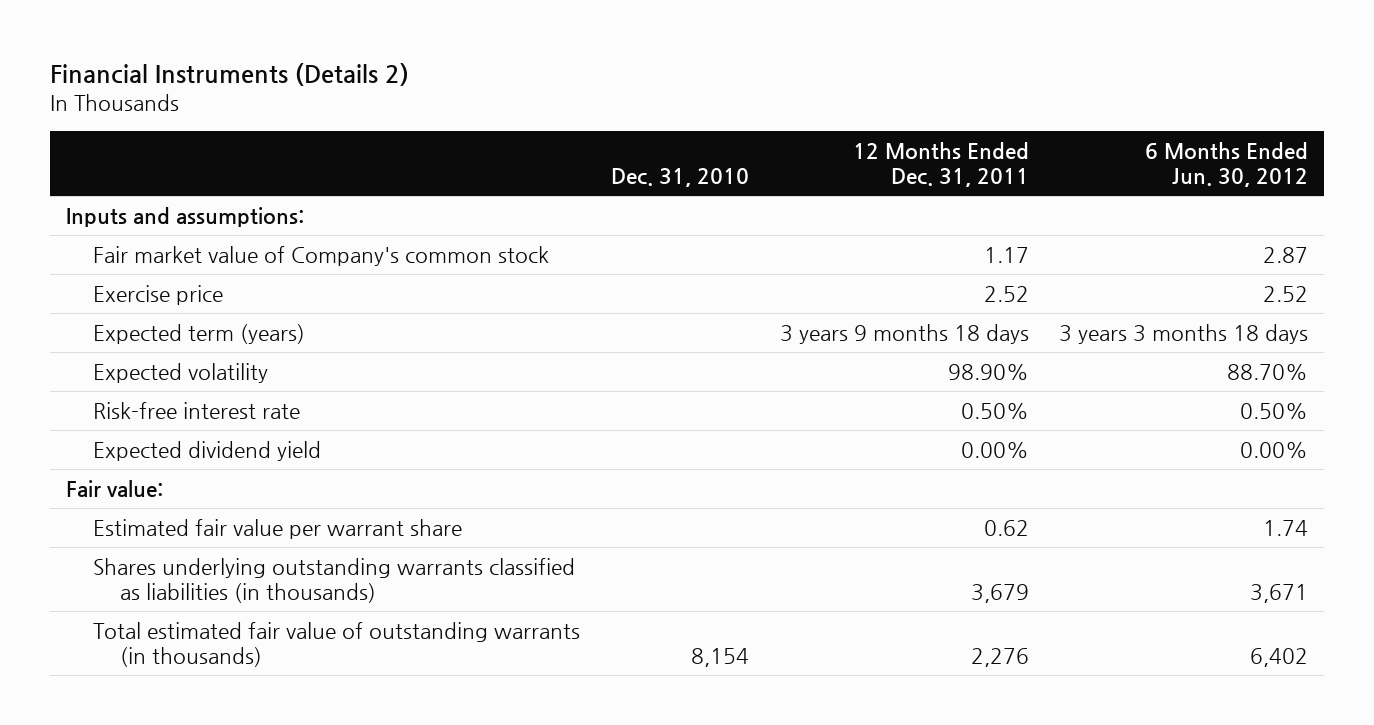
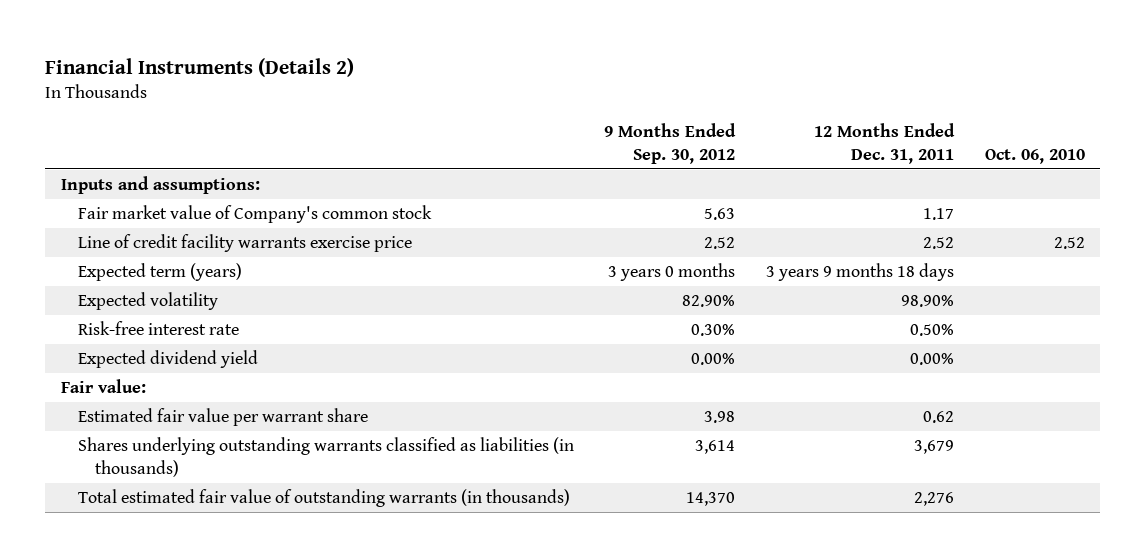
- | Dec. 31, 2010 | 12 Months Ended Dec. 31, 2011 | 6 Months Ended Jun. 30, 2012
+ | 9 Months Ended Sep. 30, 2012 | 12 Months Ended Dec. 31, 2011 | Oct. 06, 2010
- Exercise price | | 2.52 | 2.52
+ Line of credit facility warrants exercise price | 2.52 | 2.52 | 2.52

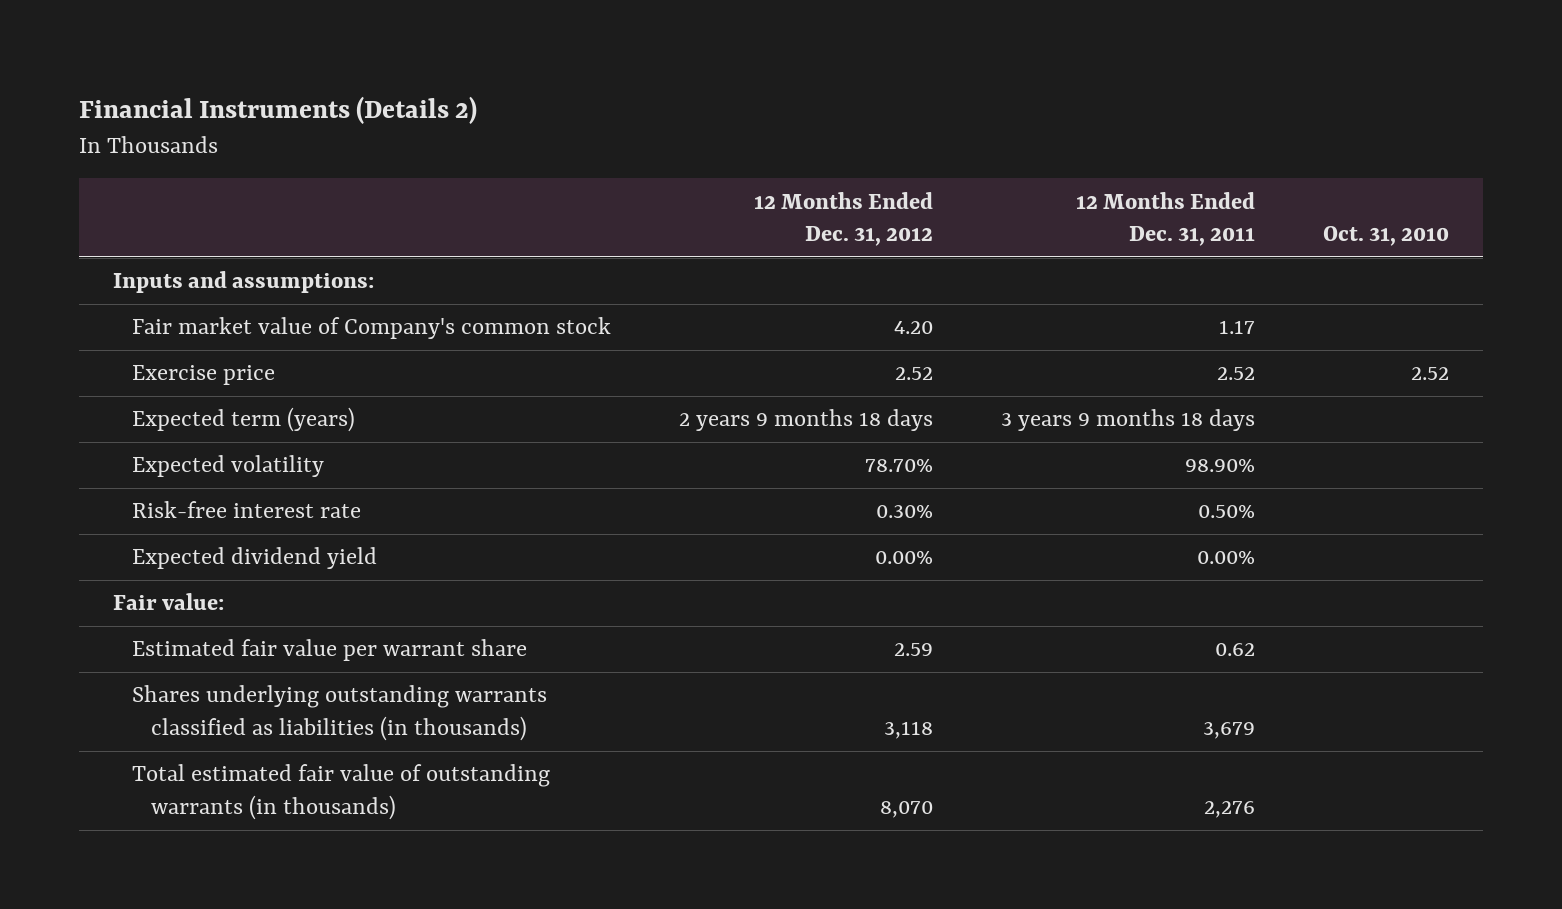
- | 9 Months Ended Sep. 30, 2012 | 12 Months Ended Dec. 31, 2011 | Oct. 06, 2010
+ | 12 Months Ended Dec. 31, 2012 | 12 Months Ended Dec. 31, 2011 | Oct. 31, 2010
- Line of credit facility warrants exercise price | 2.52 | 2.52 | 2.52
+ Exercise price | 2.52 | 2.52 | 2.52

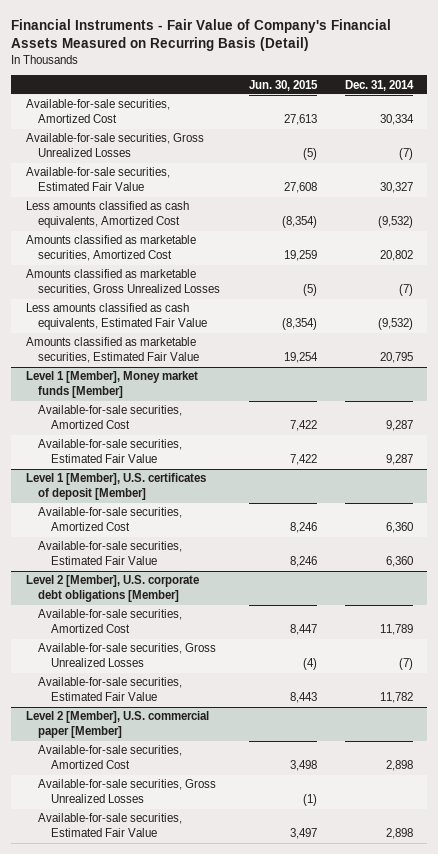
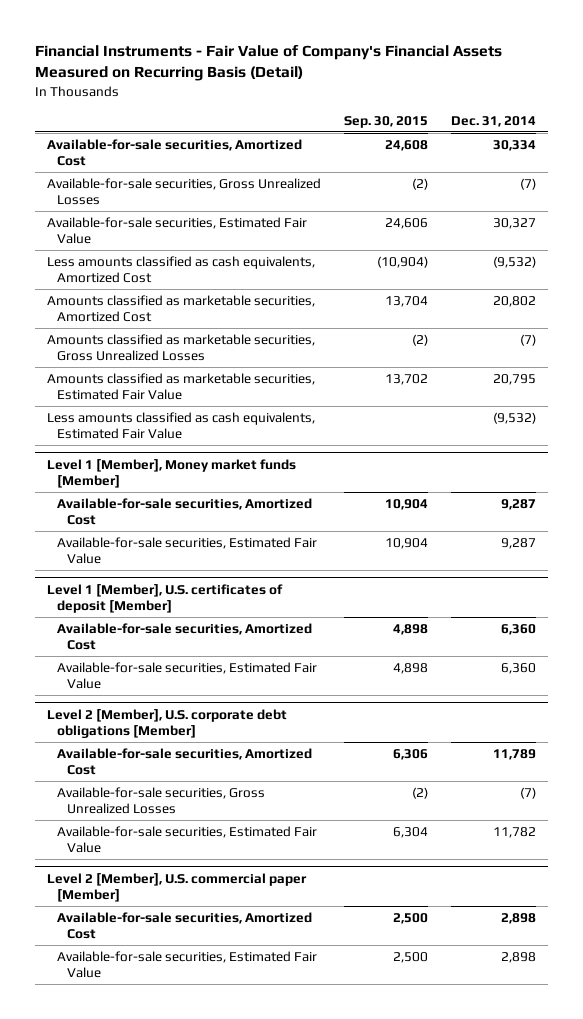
- | Jun. 30, 2015 | Dec. 31, 2014
+ | Sep. 30, 2015 | Dec. 31, 2014
moved down: Less amounts classified as cash equivalents, Estimated Fair Value | | (9,532)
@ Level 2 [Member], U.S. commercial paper [Member]
- Available-for-sale securities, Gross Unrealized Losses | (1) |

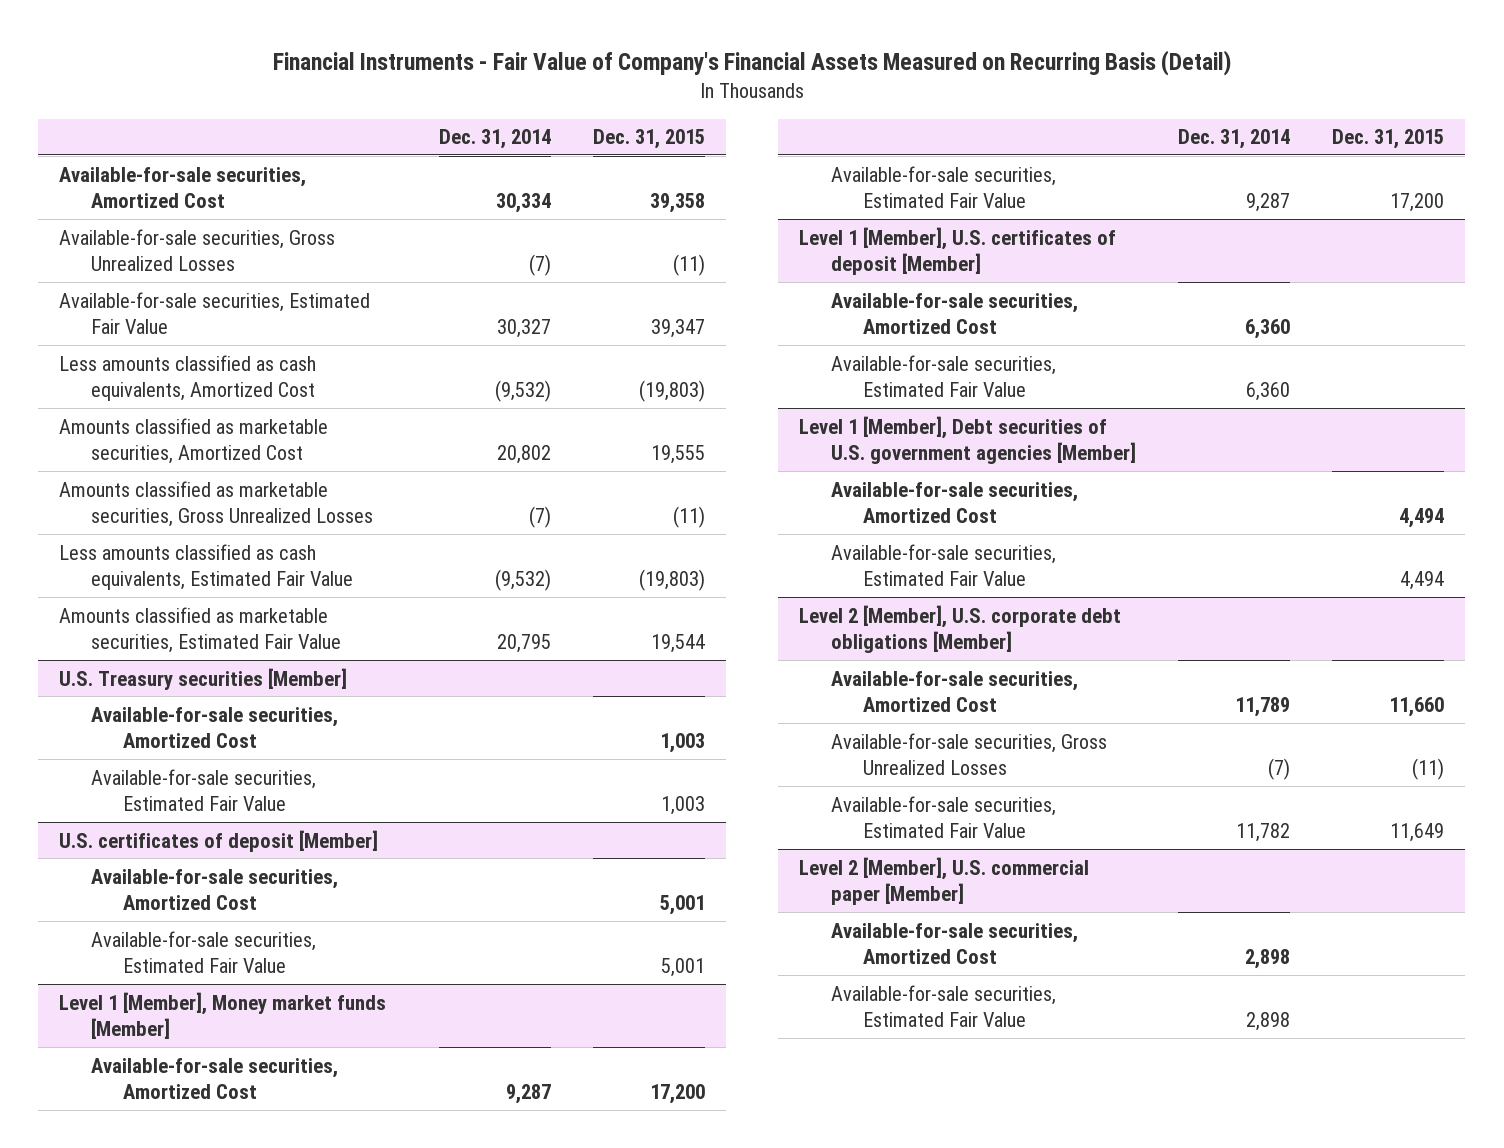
- | Sep. 30, 2015 | Dec. 31, 2014
+ | Dec. 31, 2014 | Dec. 31, 2015
moved down: Amounts classified as marketable securities, Estimated Fair Value | 20,795 | 19,544
+ U.S. Treasury securities [Member]
+ Available-for-sale securities, Amortized Cost | | 1,003
+ Available-for-sale securities, Estimated Fair Value | | 1,003
+ U.S. certificates of deposit [Member]
+ Available-for-sale securities, Amortized Cost | | 5,001
+ Available-for-sale securities, Estimated Fair Value | | 5,001
+ Level 1 [Member], Debt securities of U.S. government agencies [Member]
+ Available-for-sale securities, Amortized Cost | | 4,494
+ Available-for-sale securities, Estimated Fair Value | | 4,494

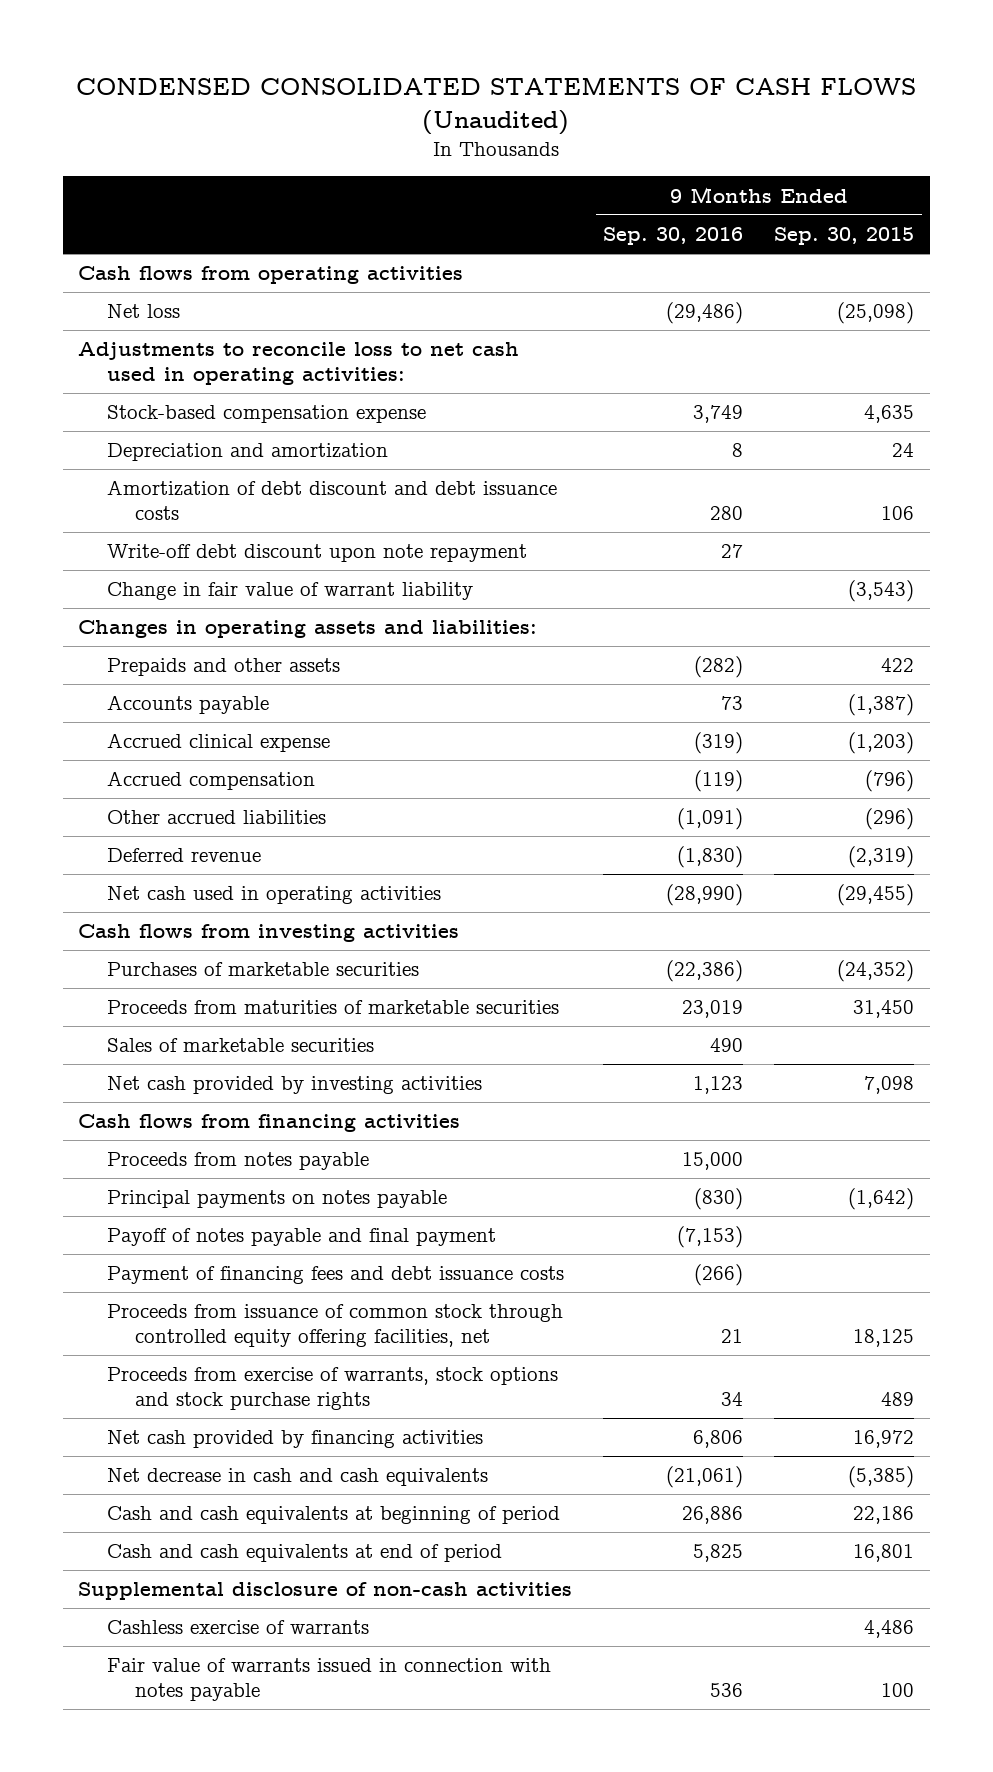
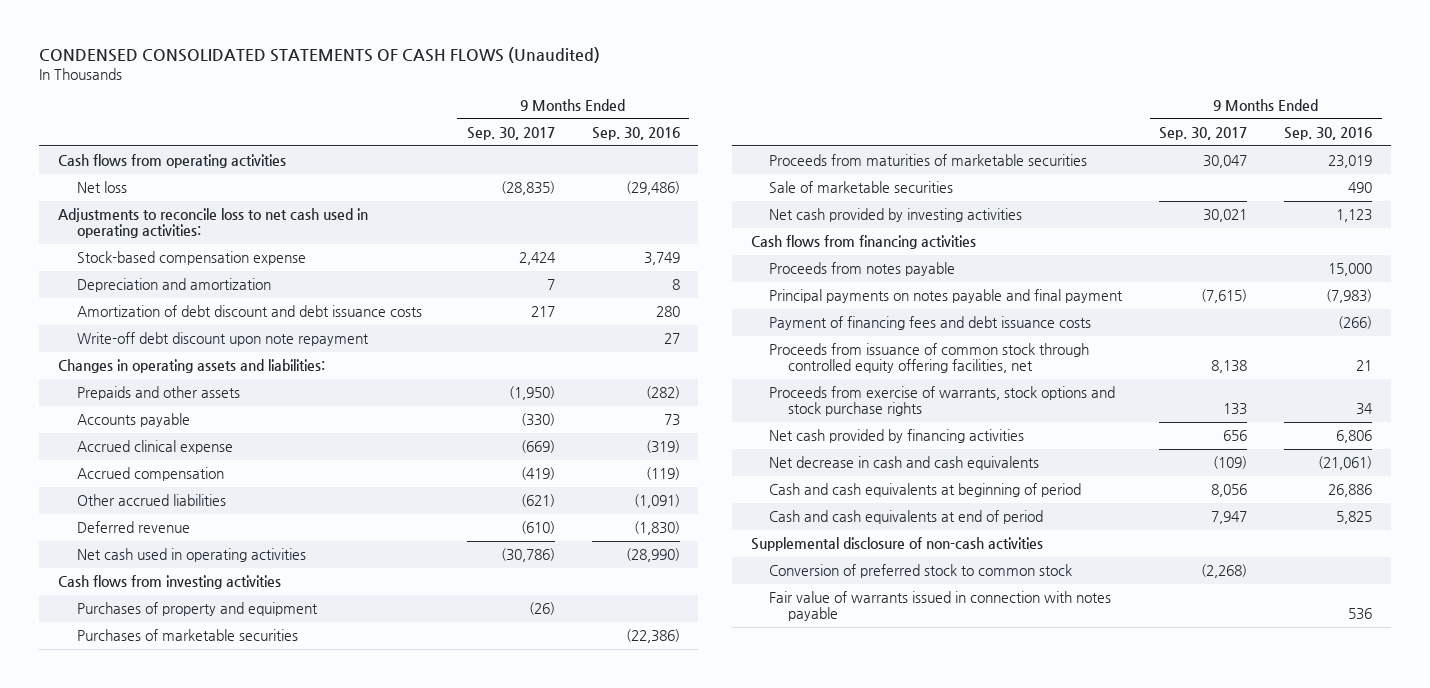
- | 9 Months Ended Sep. 30, 2016 | 9 Months Ended Sep. 30, 2015
+ | 9 Months Ended Sep. 30, 2017 | 9 Months Ended Sep. 30, 2016
- Change in fair value of warrant liability | | (3,543)
+ Purchases of property and equipment | (26) |
- Sales of marketable securities | 490 |
+ Sale of marketable securities | | 490
- Principal payments on notes payable | (830) | (1,642)
- Payoff of notes payable and final payment | (7,153) |
+ Principal payments on notes payable and final payment | (7,615) | (7,983)
- Cashless exercise of warrants | | 4,486
+ Conversion of preferred stock to common stock | (2,268) |

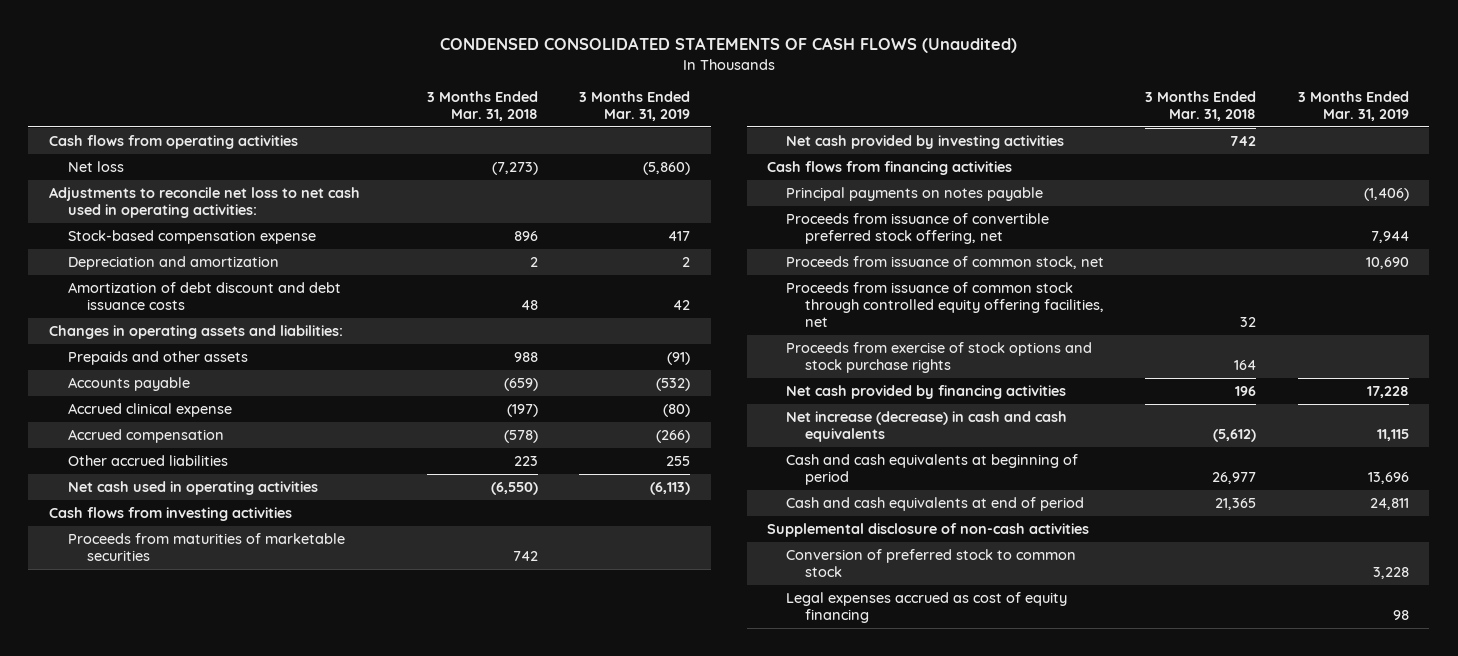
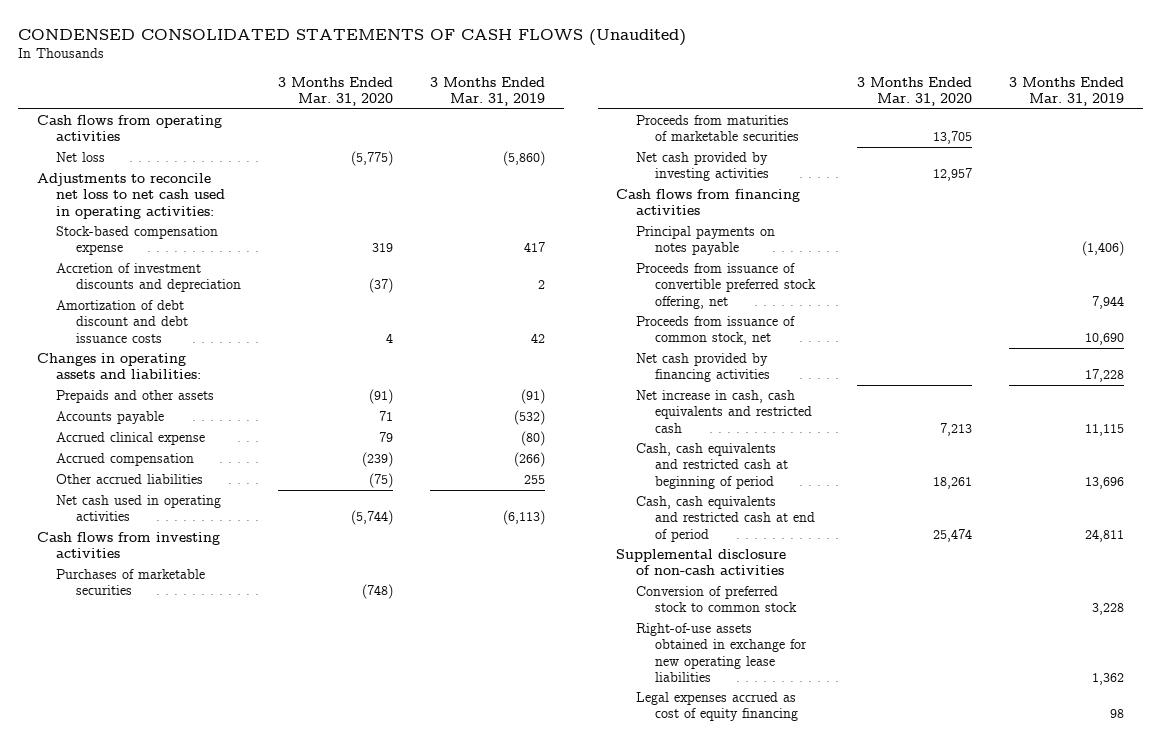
- | 3 Months Ended Mar. 31, 2018 | 3 Months Ended Mar. 31, 2019
+ | 3 Months Ended Mar. 31, 2020 | 3 Months Ended Mar. 31, 2019
- Depreciation and amortization | 2 | 2
+ Accretion of investment discounts and depreciation | (37) | 2
+ Purchases of marketable securities | (748) |
- Proceeds from issuance of common stock through controlled equity offering facilities, net | 32 |
- Proceeds from exercise of stock options and stock purchase rights | 164 |
- Net increase (decrease) in cash and cash equivalents | (5,612) | 11,115
- Cash and cash equivalents at beginning of period | 26,977 | 13,696
- Cash and cash equivalents at end of period | 21,365 | 24,811
+ Net increase in cash, cash equivalents and restricted cash | 7,213 | 11,115
+ Cash, cash equivalents and restricted cash at beginning of period | 18,261 | 13,696
+ Cash, cash equivalents and restricted cash at end of period | 25,474 | 24,811
+ Right-of-use assets obtained in exchange for new operating lease liabilities | | 1,362

